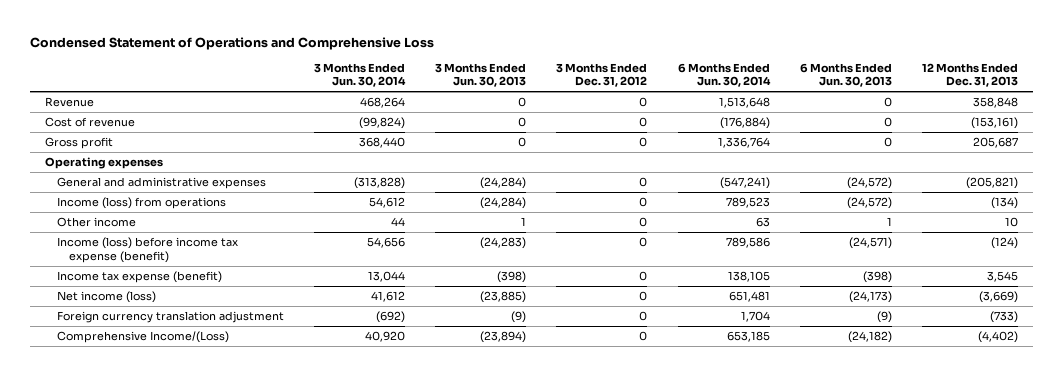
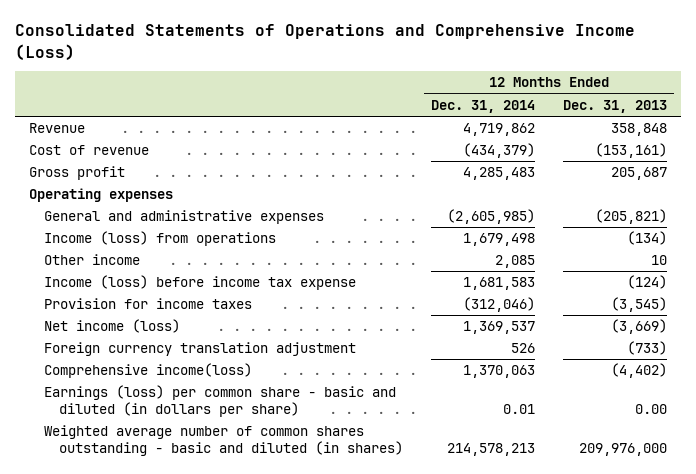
- Condensed Statement of Operations and Comprehensive Loss
+ Consolidated Statements of Operations and Comprehensive Income (Loss)
- | 3 Months Ended Jun. 30, 2014 | 3 Months Ended Jun. 30, 2013 | 3 Months Ended Dec. 31, 2012 | 6 Months Ended Jun. 30, 2014 | 6 Months Ended Jun. 30, 2013 | 12 Months Ended Dec. 31, 2013
+ | 12 Months Ended Dec. 31, 2014 | 12 Months Ended Dec. 31, 2013
- Income (loss) before income tax expense (benefit) | 54,656 | (24,283) | 0 | 789,586 | (24,571) | (124)
- Income tax expense (benefit) | 13,044 | (398) | 0 | 138,105 | (398) | 3,545
+ Income (loss) before income tax expense | 1,681,583 | (124)
+ Provision for income taxes | (312,046) | (3,545)
- Comprehensive Income/(Loss) | 40,920 | (23,894) | 0 | 653,185 | (24,182) | (4,402)
+ Comprehensive income(loss) | 1,370,063 | (4,402)
+ Earnings (loss) per common share - basic and diluted (in dollars per share) | 0.01 | 0.00
+ Weighted average number of common shares outstanding - basic and diluted (in shares) | 214,578,213 | 209,976,000

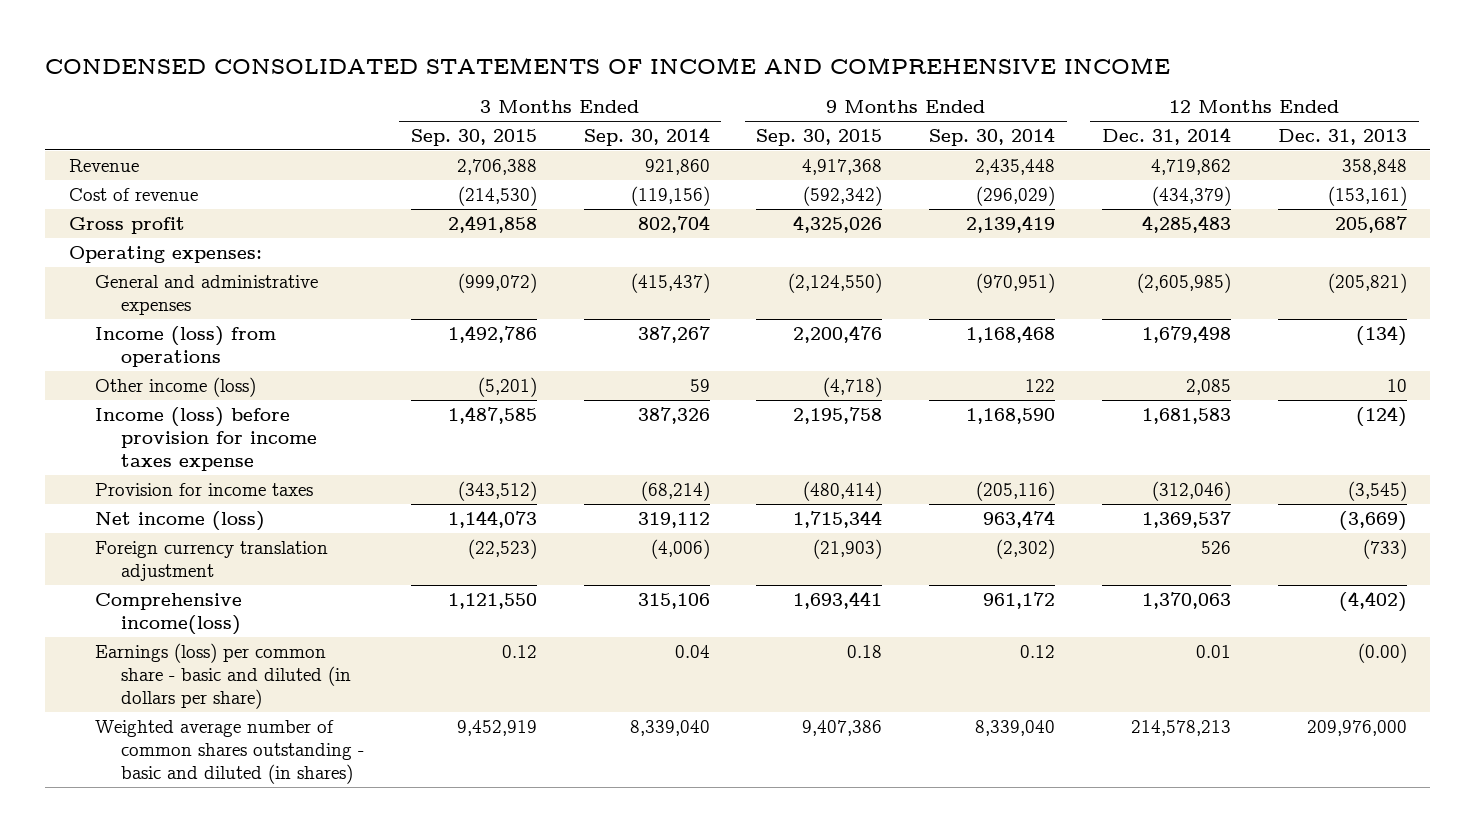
- Consolidated Statements of Operations and Comprehensive Income (Loss)
+ CONDENSED CONSOLIDATED STATEMENTS OF INCOME AND COMPREHENSIVE INCOME
- | 12 Months Ended Dec. 31, 2014 | 12 Months Ended Dec. 31, 2013
+ | 3 Months Ended Sep. 30, 2015 | 3 Months Ended Sep. 30, 2014 | 9 Months Ended Sep. 30, 2015 | 9 Months Ended Sep. 30, 2014 | 12 Months Ended Dec. 31, 2014 | 12 Months Ended Dec. 31, 2013
- Operating expenses
+ Operating expenses:
- Other income | 2,085 | 10
- Income (loss) before income tax expense | 1,681,583 | (124)
+ Other income (loss) | (5,201) | 59 | (4,718) | 122 | 2,085 | 10
+ Income (loss) before provision for income taxes expense | 1,487,585 | 387,326 | 2,195,758 | 1,168,590 | 1,681,583 | (124)
- Earnings (loss) per common share - basic and diluted (in dollars per share) | 0.01 | 0.00
+ Earnings (loss) per common share - basic and diluted (in dollars per share) | 0.12 | 0.04 | 0.18 | 0.12 | 0.01 | (0.00)

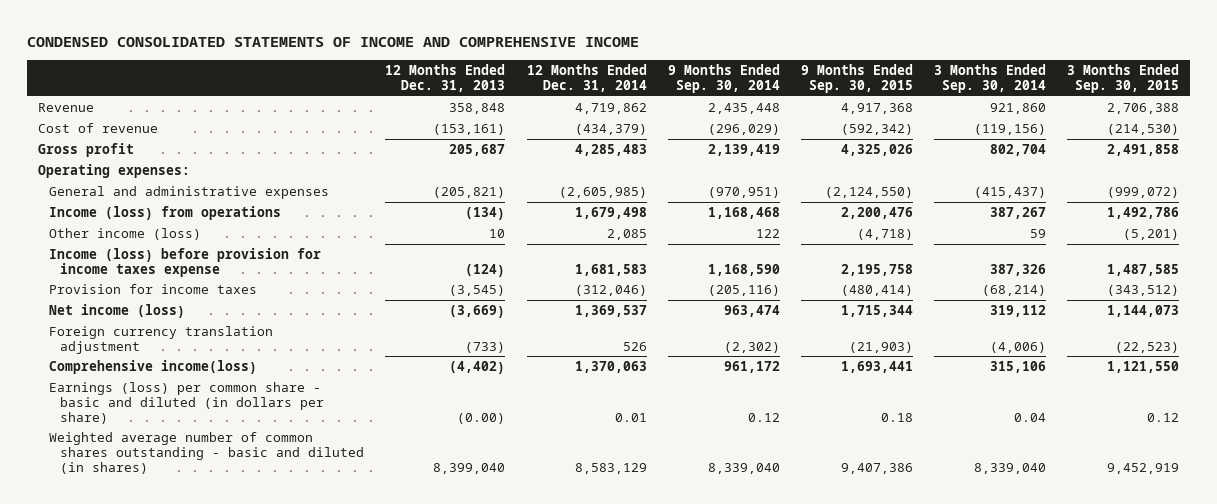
- | 3 Months Ended Sep. 30, 2015 | 3 Months Ended Sep. 30, 2014 | 9 Months Ended Sep. 30, 2015 | 9 Months Ended Sep. 30, 2014 | 12 Months Ended Dec. 31, 2014 | 12 Months Ended Dec. 31, 2013
+ | 12 Months Ended Dec. 31, 2013 | 12 Months Ended Dec. 31, 2014 | 9 Months Ended Sep. 30, 2014 | 9 Months Ended Sep. 30, 2015 | 3 Months Ended Sep. 30, 2014 | 3 Months Ended Sep. 30, 2015
- Weighted average number of common shares outstanding - basic and diluted (in shares) | 9,452,919 | 8,339,040 | 9,407,386 | 8,339,040 | 214,578,213 | 209,976,000
+ Weighted average number of common shares outstanding - basic and diluted (in shares) | 8,399,040 | 8,583,129 | 8,339,040 | 9,407,386 | 8,339,040 | 9,452,919

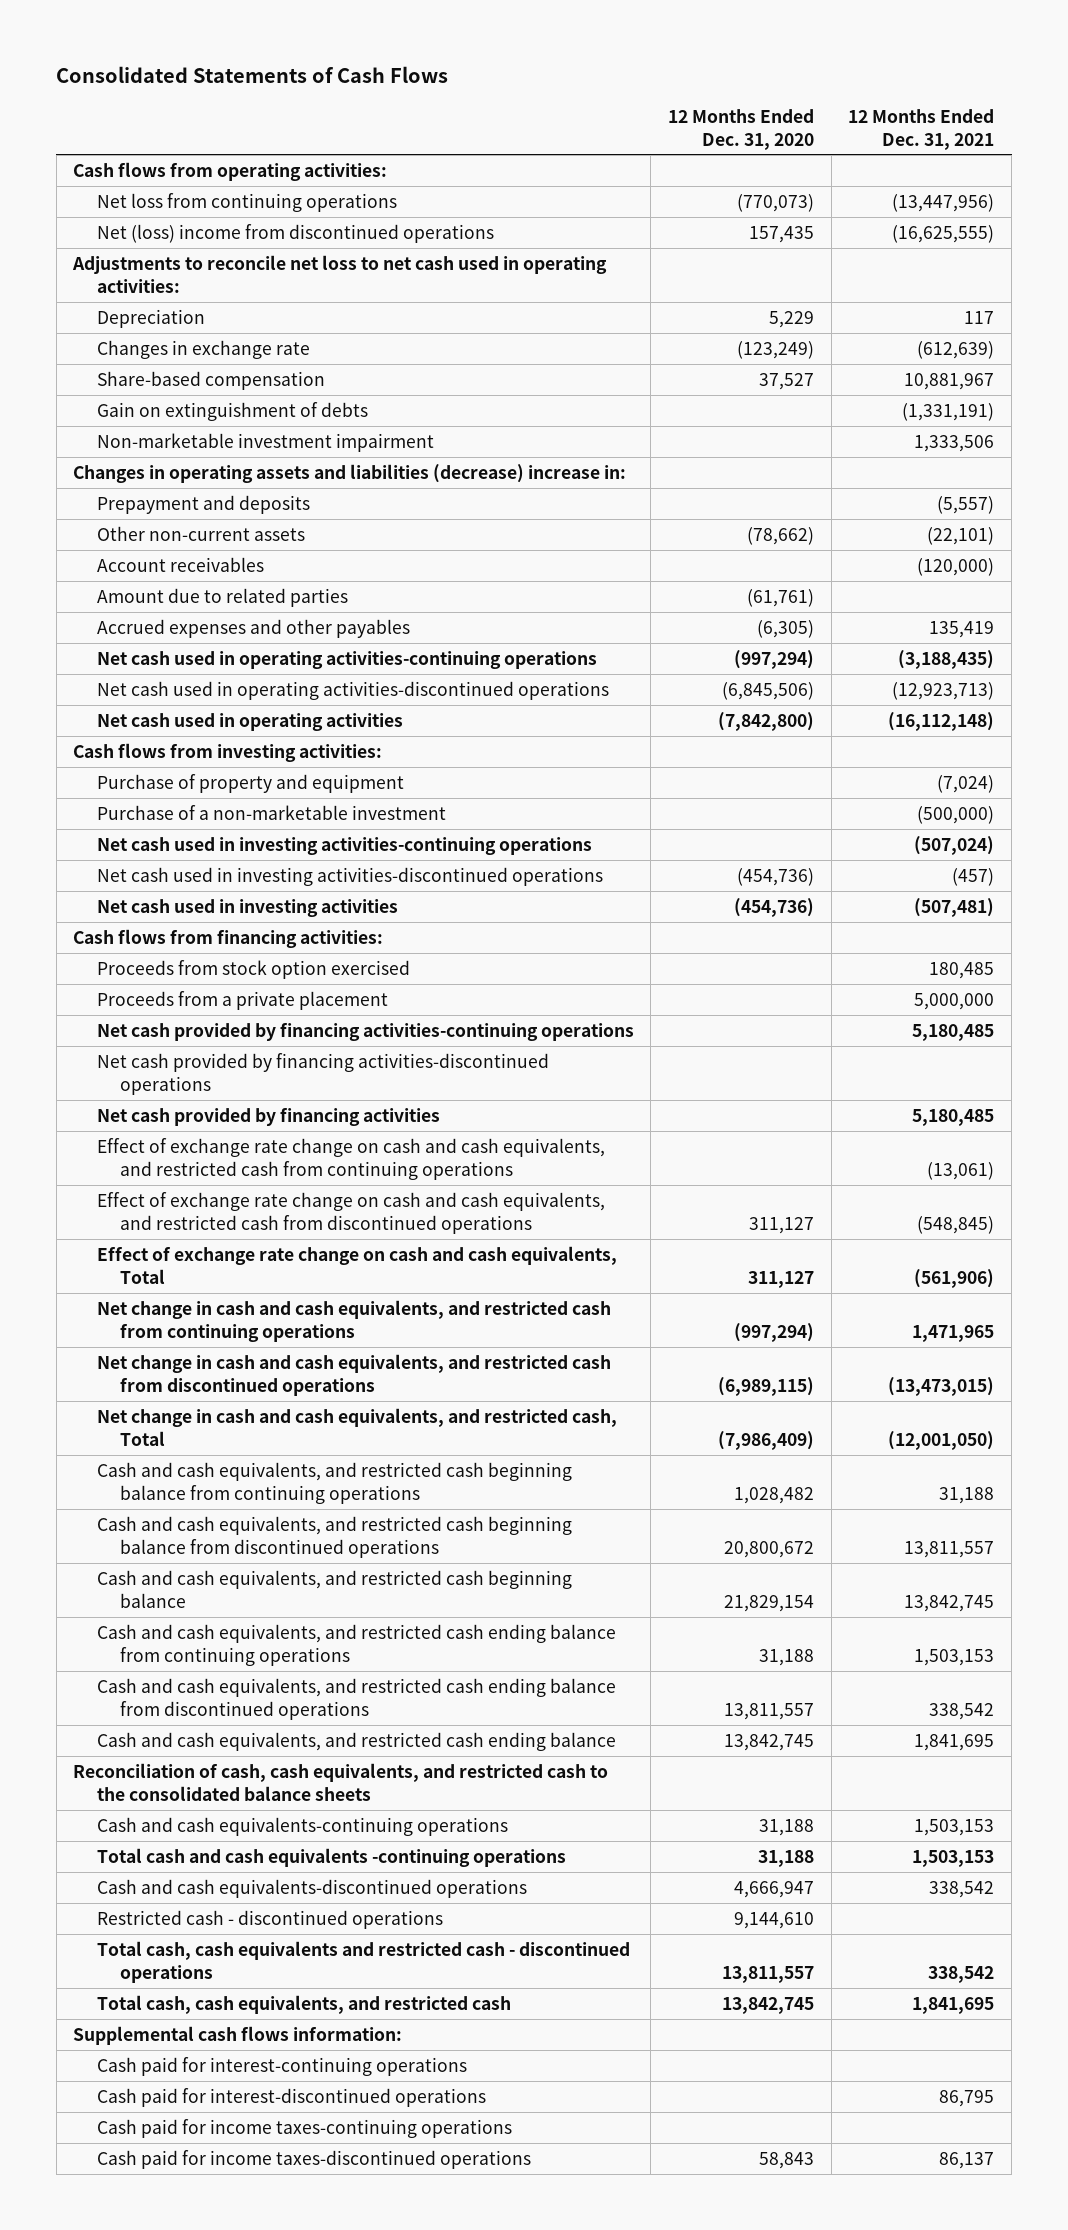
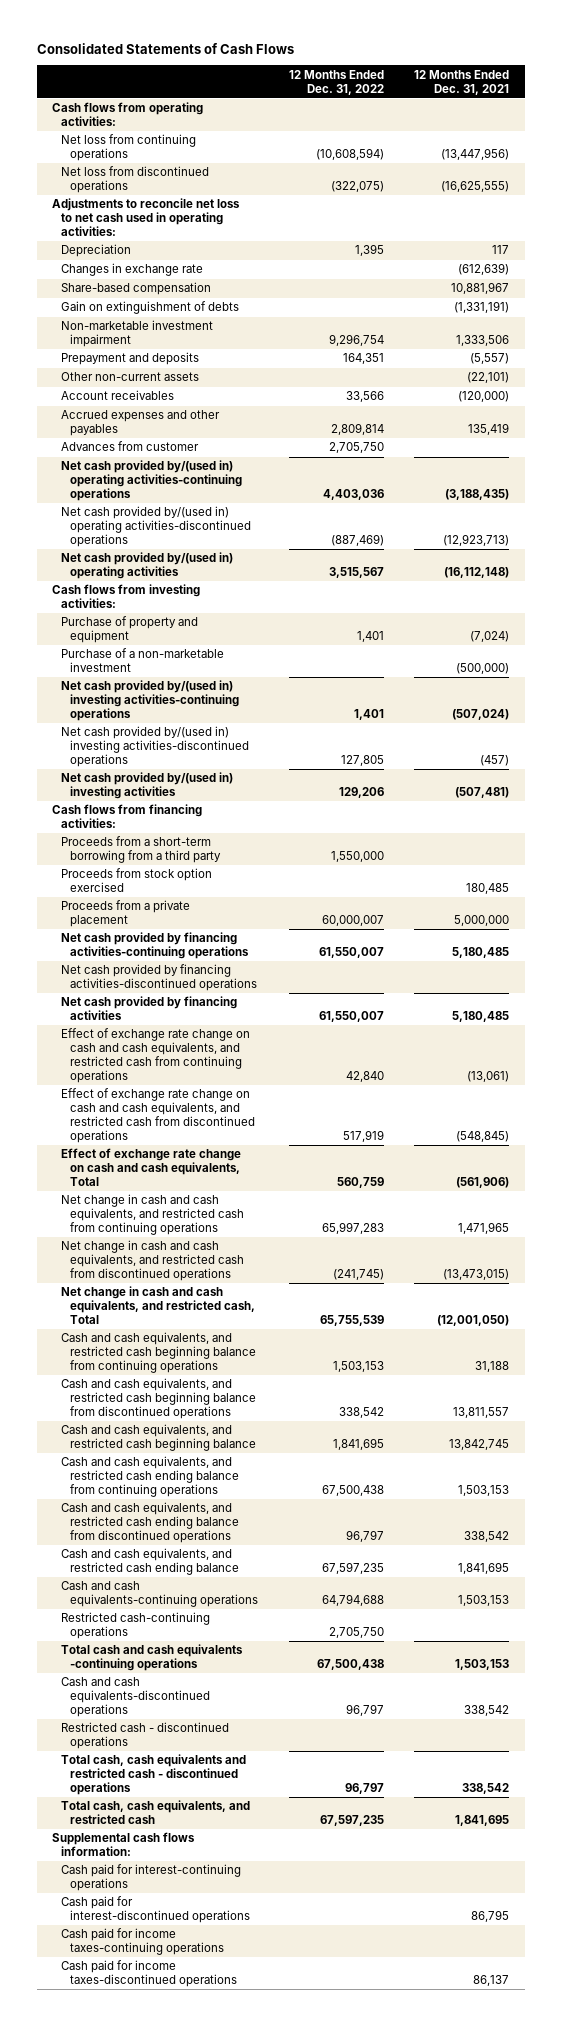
- | 12 Months Ended Dec. 31, 2020 | 12 Months Ended Dec. 31, 2021
+ | 12 Months Ended Dec. 31, 2022 | 12 Months Ended Dec. 31, 2021
- Net (loss) income from discontinued operations | 157,435 | (16,625,555)
+ Net loss from discontinued operations | (322,075) | (16,625,555)
- Changes in operating assets and liabilities (decrease) increase in:
- Amount due to related parties | (61,761) |
- Net cash used in operating activities-continuing operations | (997,294) | (3,188,435)
- Net cash used in operating activities-discontinued operations | (6,845,506) | (12,923,713)
- Net cash used in operating activities | (7,842,800) | (16,112,148)
+ Advances from customer | 2,705,750 |
+ Net cash provided by/(used in) operating activities-continuing operations | 4,403,036 | (3,188,435)
+ Net cash provided by/(used in) operating activities-discontinued operations | (887,469) | (12,923,713)
+ Net cash provided by/(used in) operating activities | 3,515,567 | (16,112,148)
- Net cash used in investing activities-continuing operations | | (507,024)
- Net cash used in investing activities-discontinued operations | (454,736) | (457)
- Net cash used in investing activities | (454,736) | (507,481)
+ Net cash provided by/(used in) investing activities-continuing operations | 1,401 | (507,024)
+ Net cash provided by/(used in) investing activities-discontinued operations | 127,805 | (457)
+ Net cash provided by/(used in) investing activities | 129,206 | (507,481)
+ Proceeds from a short-term borrowing from a third party | 1,550,000 |
- Reconciliation of cash, cash equivalents, and restricted cash to the consolidated balance sheets
+ Restricted cash-continuing operations | 2,705,750 |

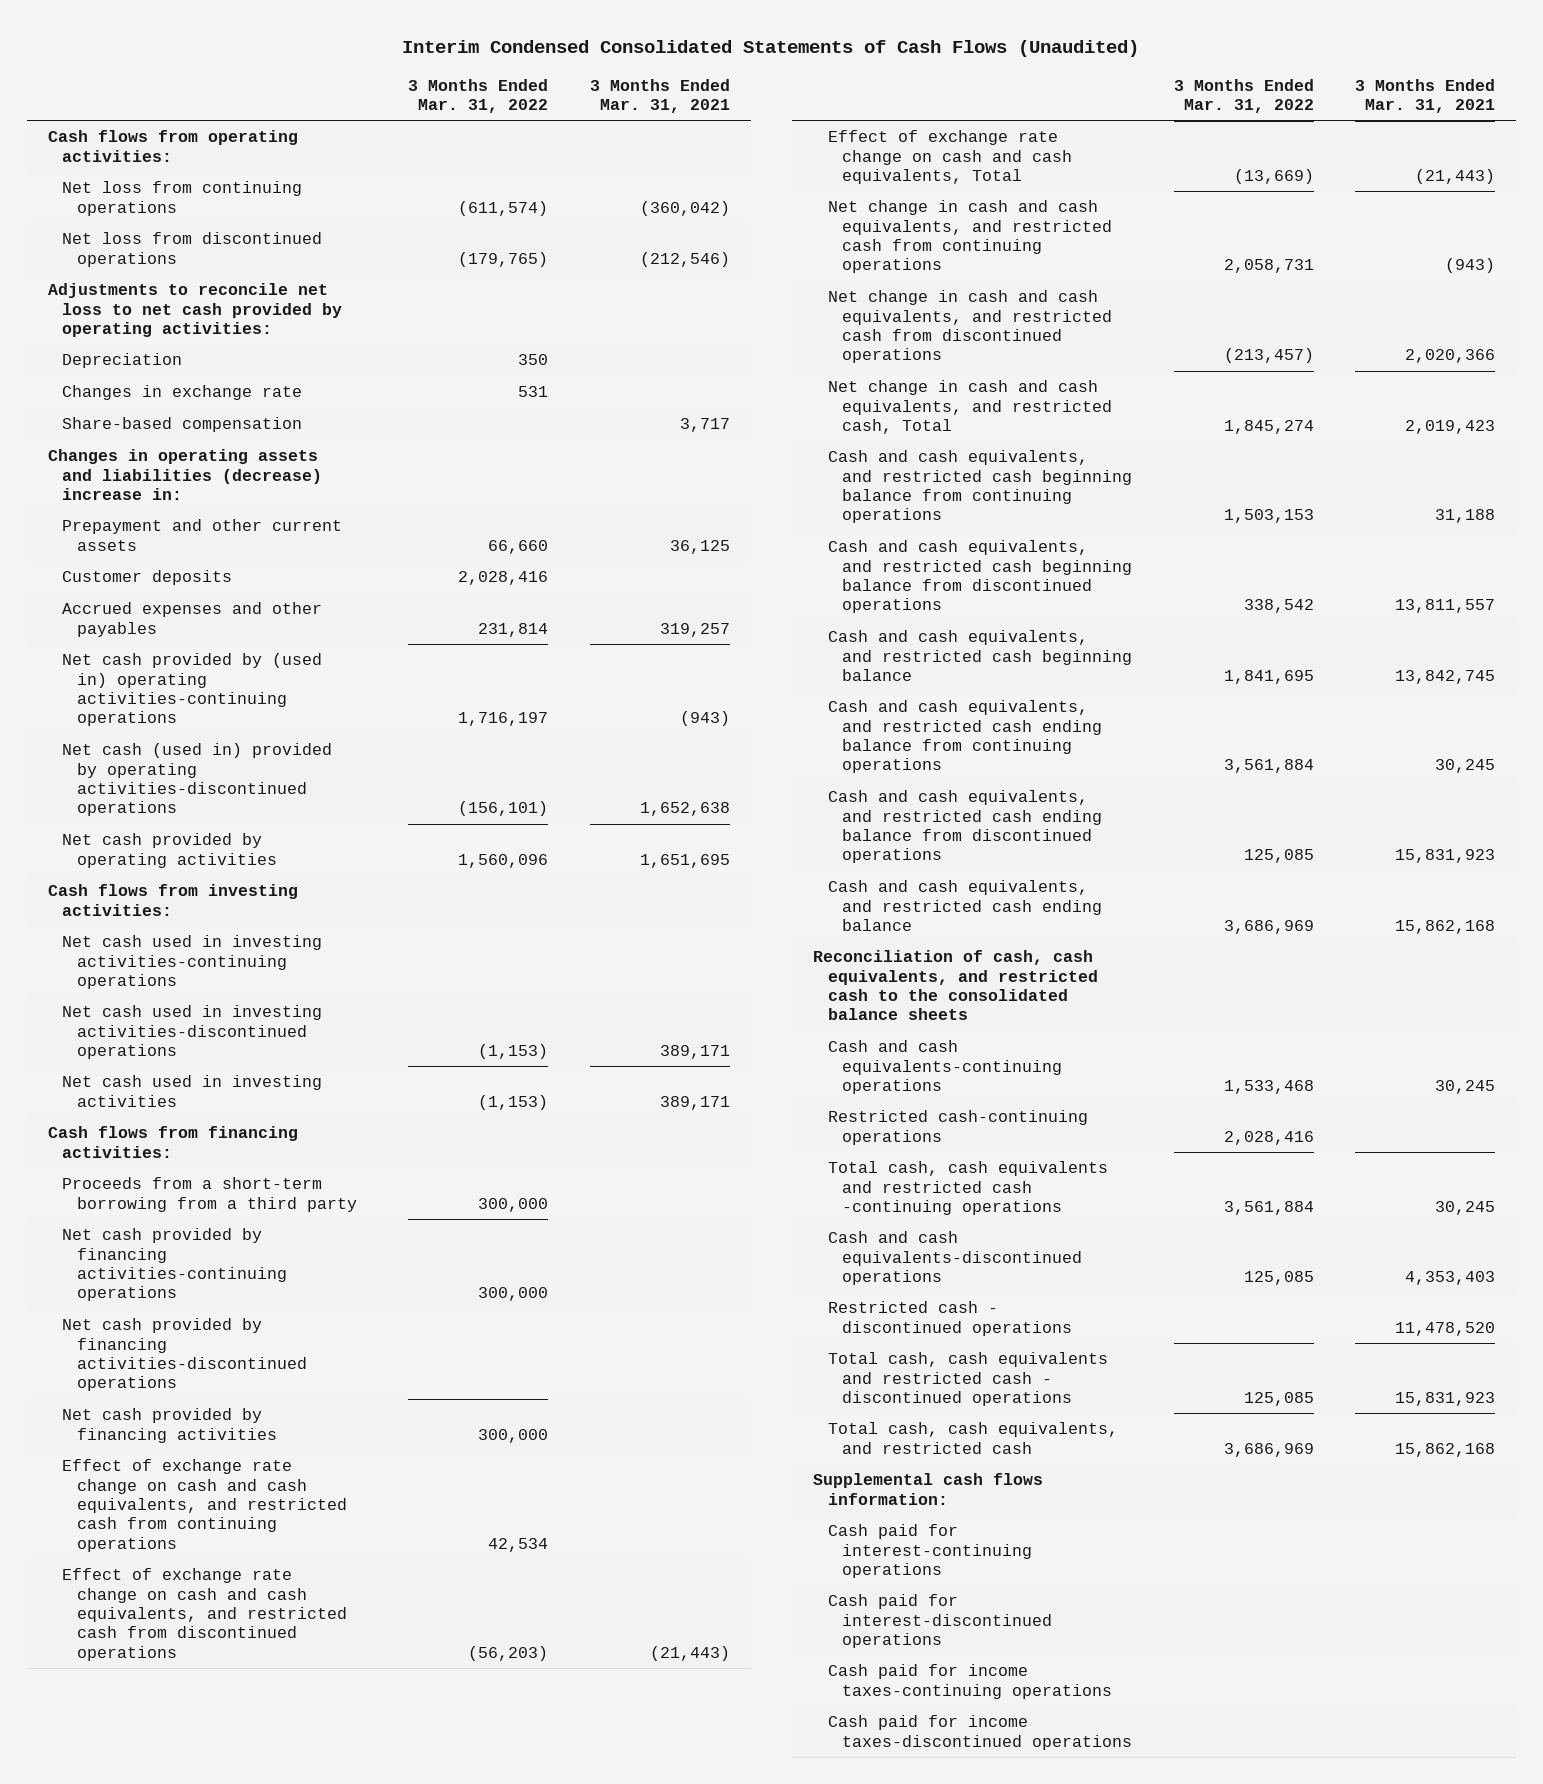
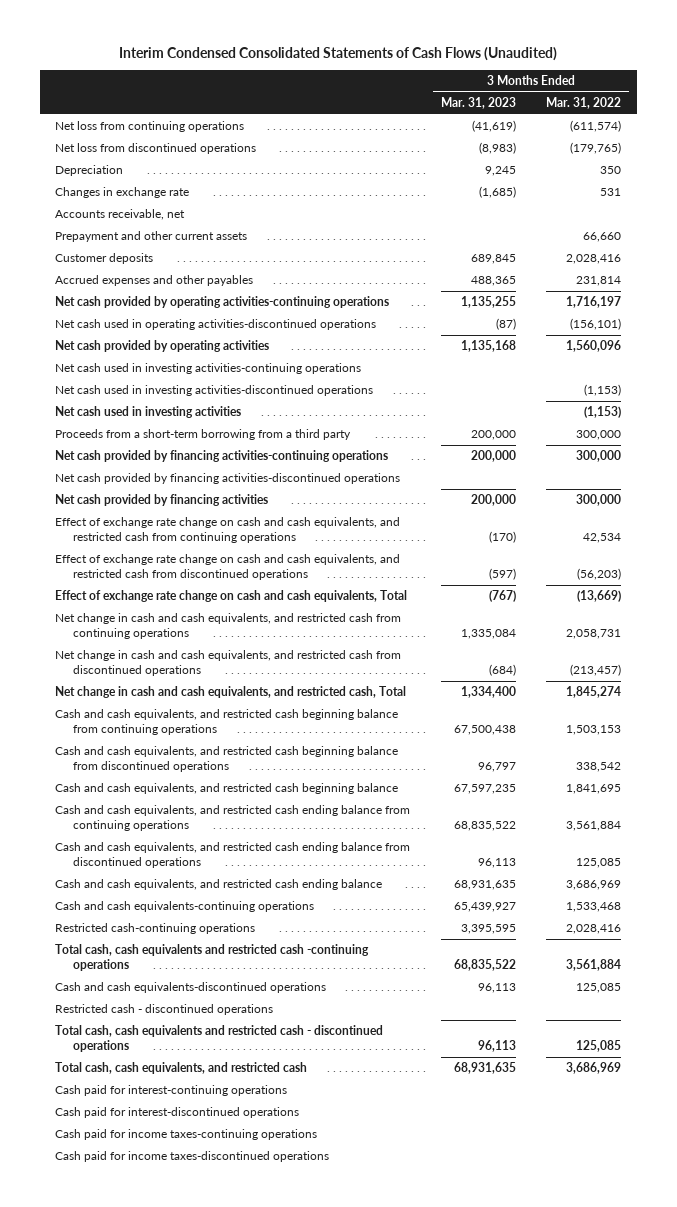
- | 3 Months Ended Mar. 31, 2022 | 3 Months Ended Mar. 31, 2021
+ | 3 Months Ended Mar. 31, 2023 | 3 Months Ended Mar. 31, 2022
- Cash flows from operating activities:
- Adjustments to reconcile net loss to net cash provided by operating activities:
- Share-based compensation | | 3,717
- Changes in operating assets and liabilities (decrease) increase in:
+ Accounts receivable, net
- Net cash provided by (used in) operating activities-continuing operations | 1,716,197 | (943)
- Net cash (used in) provided by operating activities-discontinued operations | (156,101) | 1,652,638
+ Net cash provided by operating activities-continuing operations | 1,135,255 | 1,716,197
+ Net cash used in operating activities-discontinued operations | (87) | (156,101)
- Cash flows from investing activities:
- Cash flows from financing activities:
- Reconciliation of cash, cash equivalents, and restricted cash to the consolidated balance sheets
- Supplemental cash flows information:

